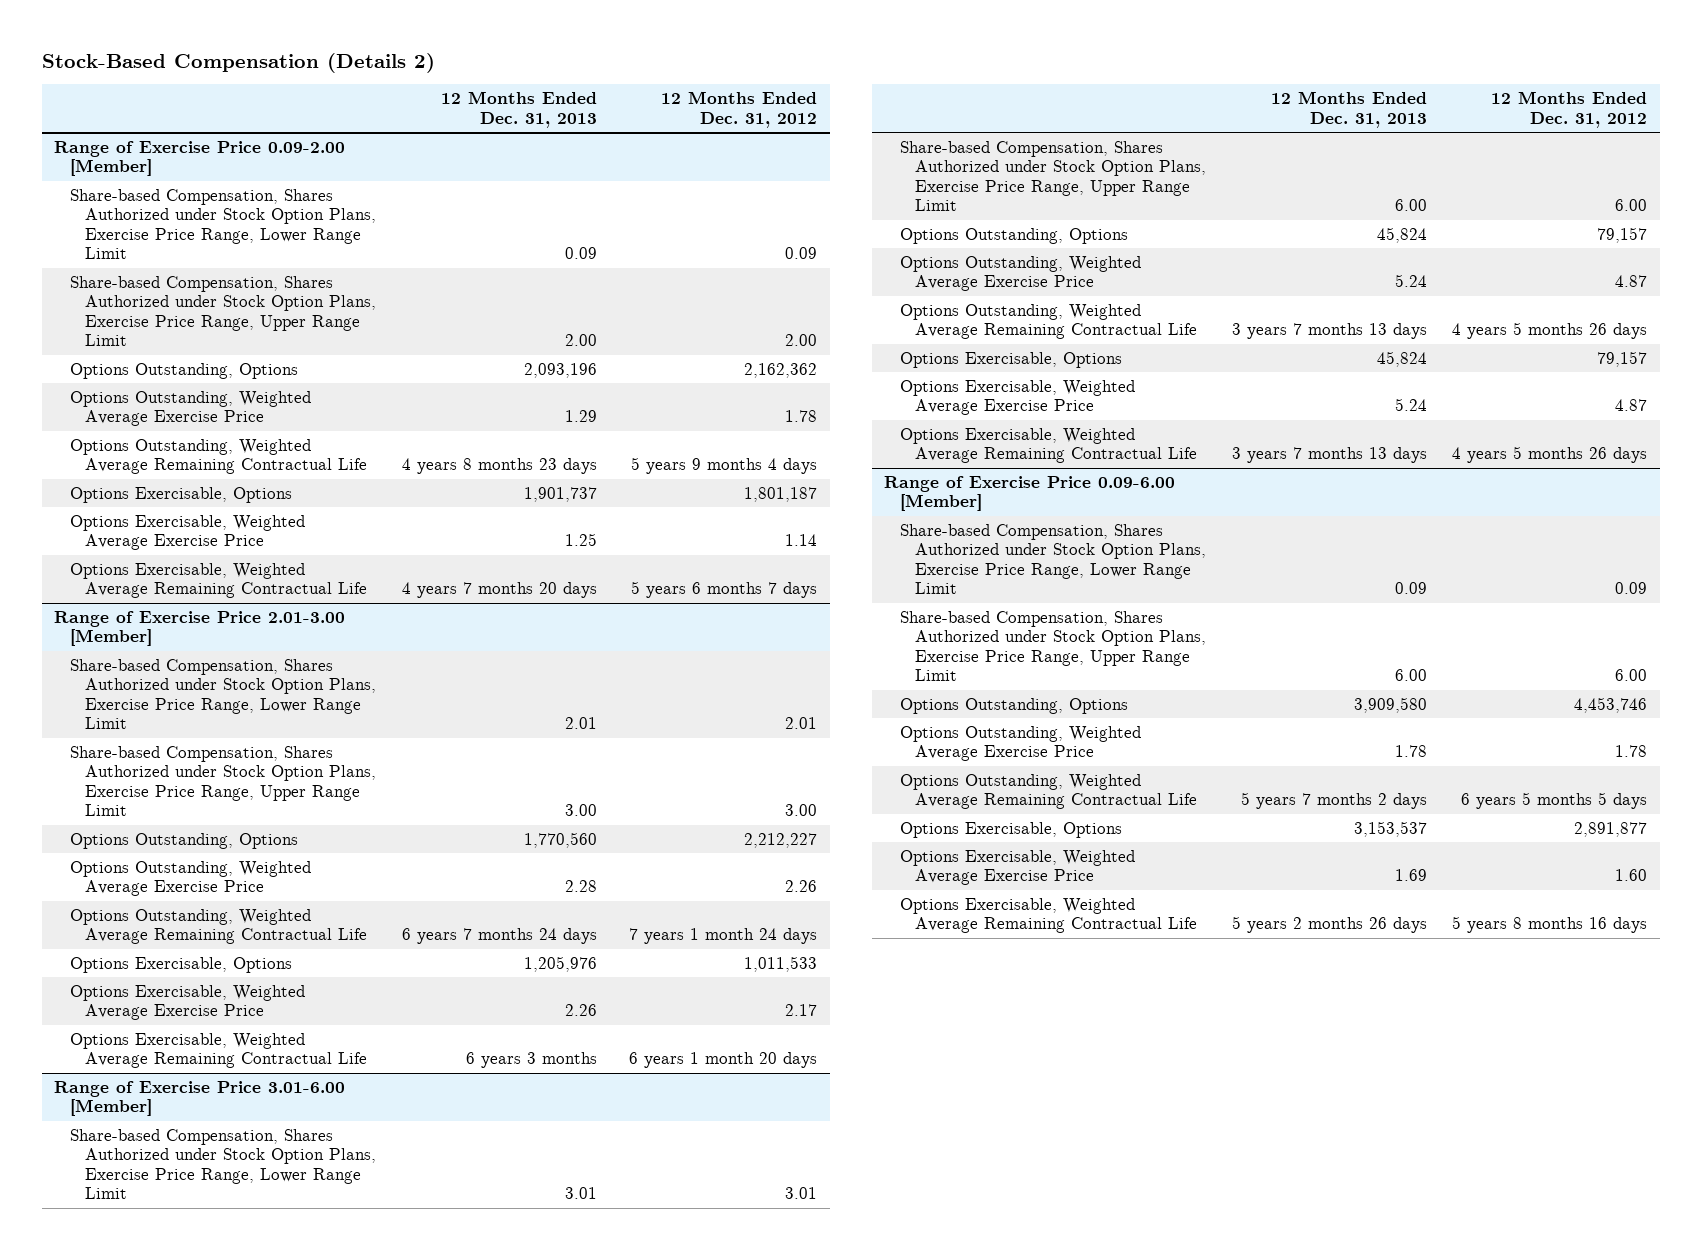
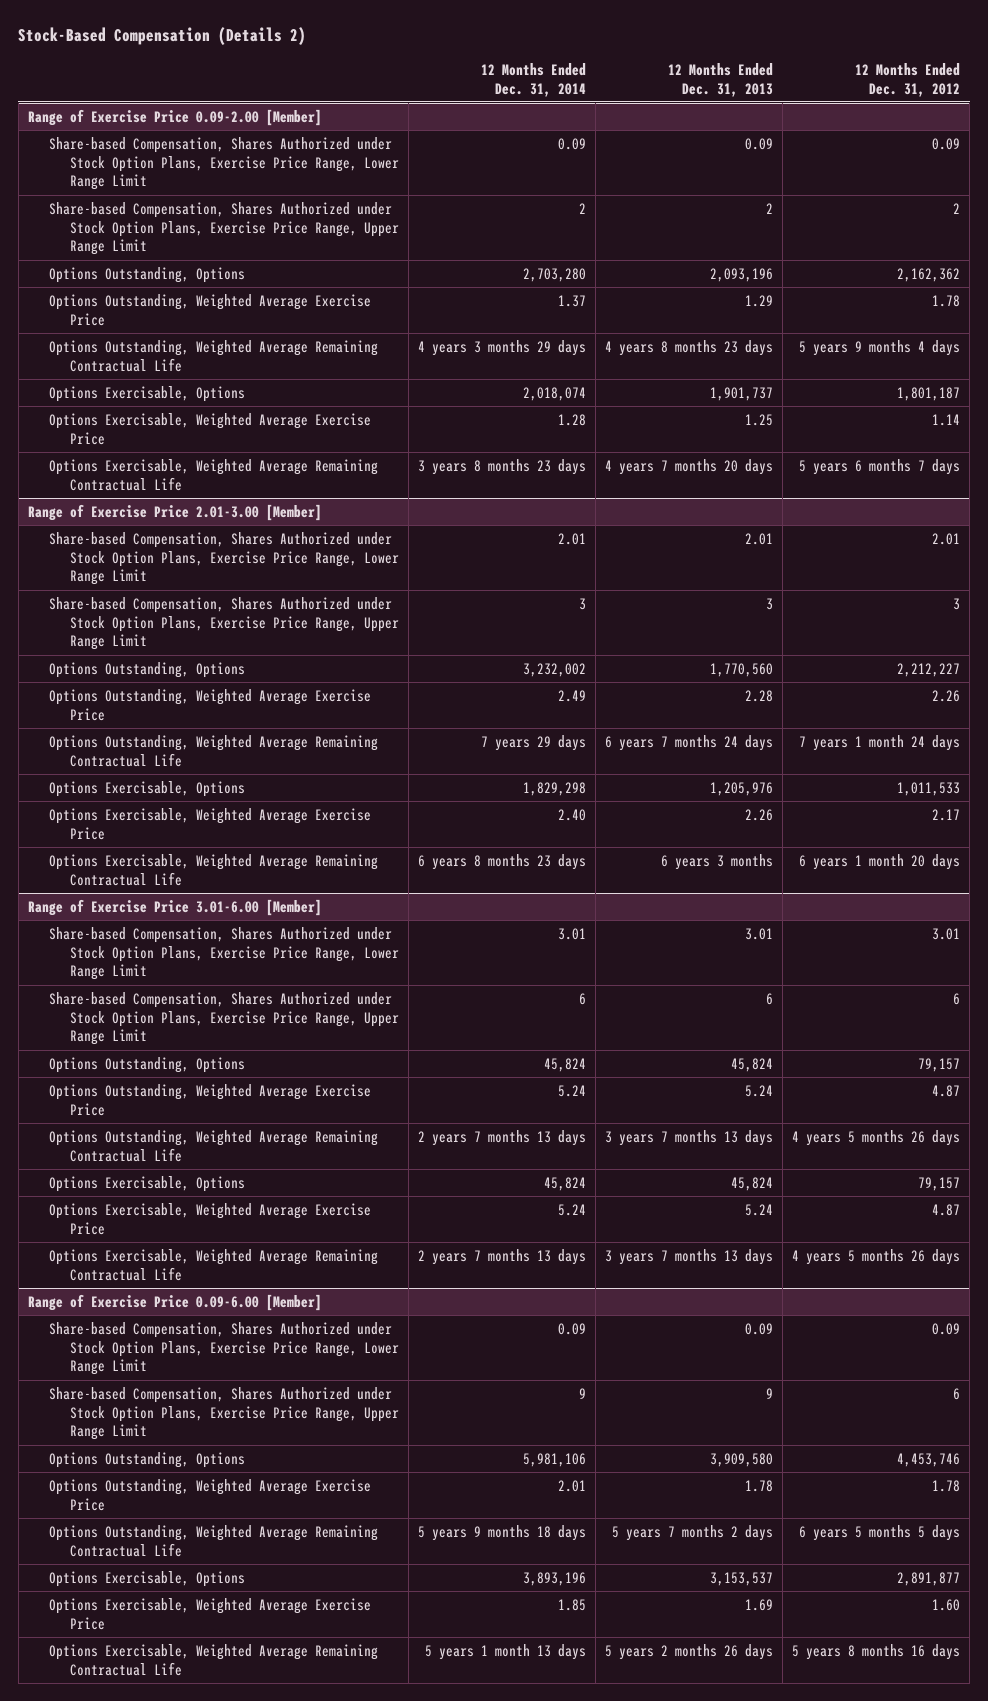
- | 12 Months Ended Dec. 31, 2013 | 12 Months Ended Dec. 31, 2012
+ | 12 Months Ended Dec. 31, 2014 | 12 Months Ended Dec. 31, 2013 | 12 Months Ended Dec. 31, 2012
@ Range of Exercise Price 0.09-2.00 [Member]
- Share-based Compensation, Shares Authorized under Stock Option Plans, Exercise Price Range, Upper Range Limit | 2.00 | 2.00
+ Share-based Compensation, Shares Authorized under Stock Option Plans, Exercise Price Range, Upper Range Limit | 2 | 2 | 2
@ Range of Exercise Price 2.01-3.00 [Member]
- Share-based Compensation, Shares Authorized under Stock Option Plans, Exercise Price Range, Upper Range Limit | 3.00 | 3.00
+ Share-based Compensation, Shares Authorized under Stock Option Plans, Exercise Price Range, Upper Range Limit | 3 | 3 | 3
@ Range of Exercise Price 3.01-6.00 [Member]
- Share-based Compensation, Shares Authorized under Stock Option Plans, Exercise Price Range, Upper Range Limit | 6.00 | 6.00
+ Share-based Compensation, Shares Authorized under Stock Option Plans, Exercise Price Range, Upper Range Limit | 6 | 6 | 6
@ Range of Exercise Price 0.09-6.00 [Member]
- Share-based Compensation, Shares Authorized under Stock Option Plans, Exercise Price Range, Upper Range Limit | 6.00 | 6.00
+ Share-based Compensation, Shares Authorized under Stock Option Plans, Exercise Price Range, Upper Range Limit | 9 | 9 | 6

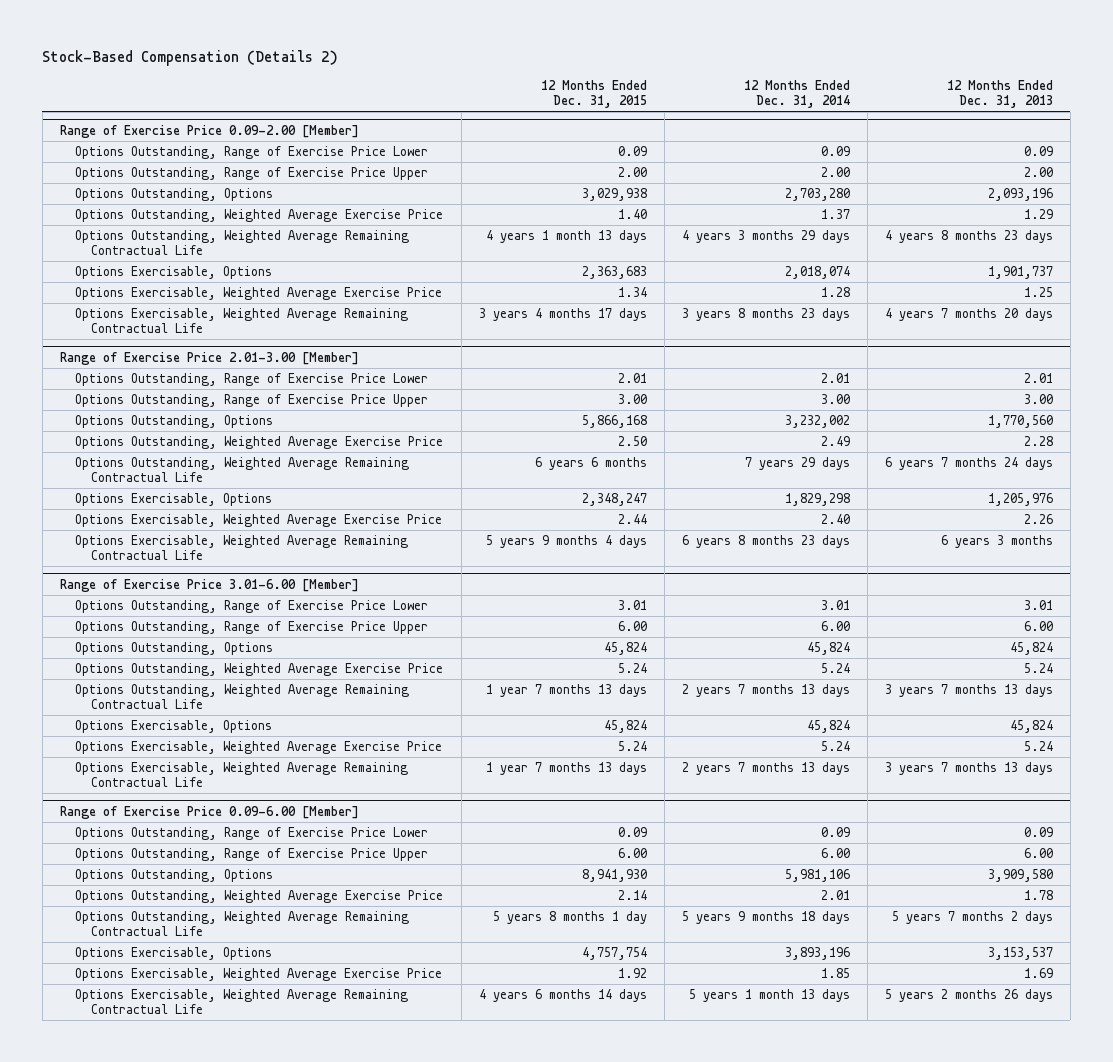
- | 12 Months Ended Dec. 31, 2014 | 12 Months Ended Dec. 31, 2013 | 12 Months Ended Dec. 31, 2012
+ | 12 Months Ended Dec. 31, 2015 | 12 Months Ended Dec. 31, 2014 | 12 Months Ended Dec. 31, 2013
@ Range of Exercise Price 0.09-2.00 [Member]
- Share-based Compensation, Shares Authorized under Stock Option Plans, Exercise Price Range, Lower Range Limit | 0.09 | 0.09 | 0.09
- Share-based Compensation, Shares Authorized under Stock Option Plans, Exercise Price Range, Upper Range Limit | 2 | 2 | 2
+ Options Outstanding, Range of Exercise Price Lower | 0.09 | 0.09 | 0.09
+ Options Outstanding, Range of Exercise Price Upper | 2.00 | 2.00 | 2.00
@ Range of Exercise Price 2.01-3.00 [Member]
- Share-based Compensation, Shares Authorized under Stock Option Plans, Exercise Price Range, Lower Range Limit | 2.01 | 2.01 | 2.01
- Share-based Compensation, Shares Authorized under Stock Option Plans, Exercise Price Range, Upper Range Limit | 3 | 3 | 3
+ Options Outstanding, Range of Exercise Price Lower | 2.01 | 2.01 | 2.01
+ Options Outstanding, Range of Exercise Price Upper | 3.00 | 3.00 | 3.00
@ Range of Exercise Price 3.01-6.00 [Member]
- Share-based Compensation, Shares Authorized under Stock Option Plans, Exercise Price Range, Lower Range Limit | 3.01 | 3.01 | 3.01
- Share-based Compensation, Shares Authorized under Stock Option Plans, Exercise Price Range, Upper Range Limit | 6 | 6 | 6
+ Options Outstanding, Range of Exercise Price Lower | 3.01 | 3.01 | 3.01
+ Options Outstanding, Range of Exercise Price Upper | 6.00 | 6.00 | 6.00
@ Range of Exercise Price 0.09-6.00 [Member]
- Share-based Compensation, Shares Authorized under Stock Option Plans, Exercise Price Range, Lower Range Limit | 0.09 | 0.09 | 0.09
- Share-based Compensation, Shares Authorized under Stock Option Plans, Exercise Price Range, Upper Range Limit | 9 | 9 | 6
+ Options Outstanding, Range of Exercise Price Lower | 0.09 | 0.09 | 0.09
+ Options Outstanding, Range of Exercise Price Upper | 6.00 | 6.00 | 6.00

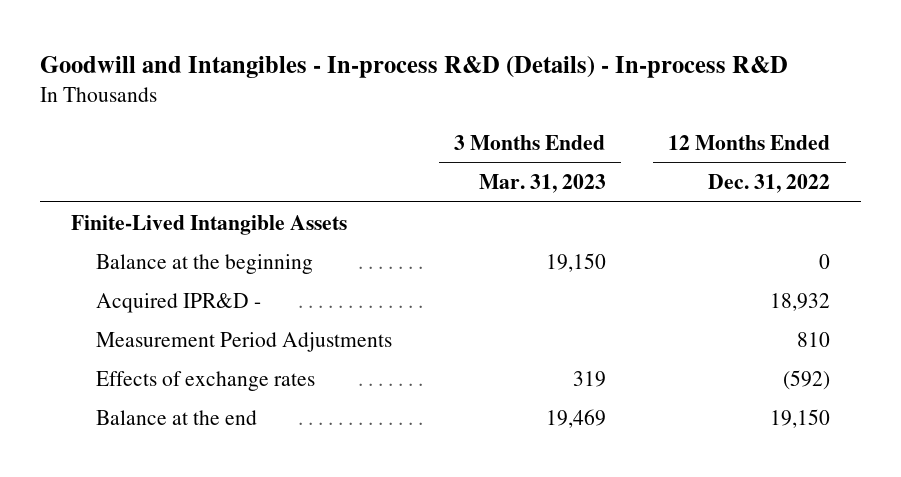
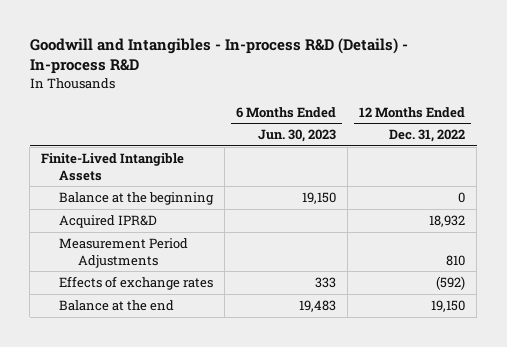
- | 3 Months Ended Mar. 31, 2023 | 12 Months Ended Dec. 31, 2022
+ | 6 Months Ended Jun. 30, 2023 | 12 Months Ended Dec. 31, 2022
- Acquired IPR&D - | | 18,932
+ Acquired IPR&D | | 18,932

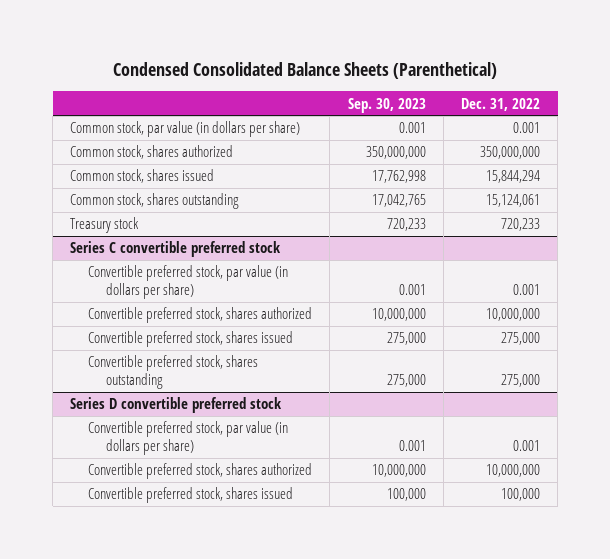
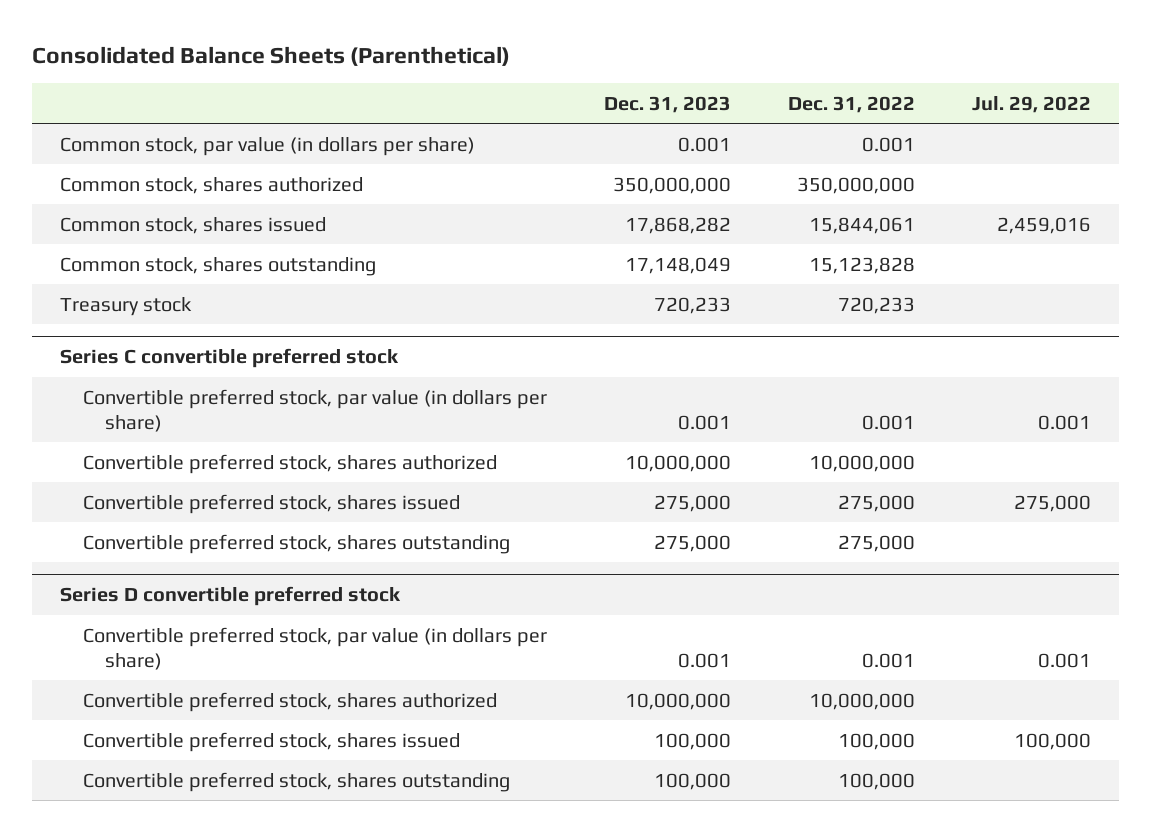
- Condensed Consolidated Balance Sheets (Parenthetical)
+ Consolidated Balance Sheets (Parenthetical)
- | Sep. 30, 2023 | Dec. 31, 2022
+ | Dec. 31, 2023 | Dec. 31, 2022 | Jul. 29, 2022
- Common stock, shares issued | 17,762,998 | 15,844,294
- Common stock, shares outstanding | 17,042,765 | 15,124,061
+ Common stock, shares issued | 17,868,282 | 15,844,061 | 2,459,016
+ Common stock, shares outstanding | 17,148,049 | 15,123,828 |
@ Series D convertible preferred stock
+ Convertible preferred stock, shares outstanding | 100,000 | 100,000 |

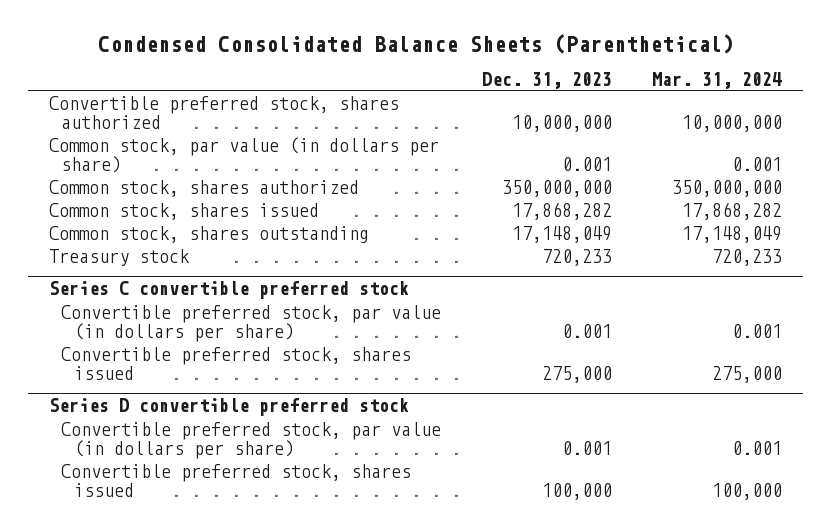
- Consolidated Balance Sheets (Parenthetical)
+ Condensed Consolidated Balance Sheets (Parenthetical)
- | Dec. 31, 2023 | Dec. 31, 2022 | Jul. 29, 2022
+ | Dec. 31, 2023 | Mar. 31, 2024
+ Convertible preferred stock, shares authorized | 10,000,000 | 10,000,000
@ Series C convertible preferred stock
- Convertible preferred stock, shares authorized | 10,000,000 | 10,000,000 |
- Convertible preferred stock, shares outstanding | 275,000 | 275,000 |
@ Series D convertible preferred stock
- Convertible preferred stock, shares authorized | 10,000,000 | 10,000,000 |
- Convertible preferred stock, shares outstanding | 100,000 | 100,000 |

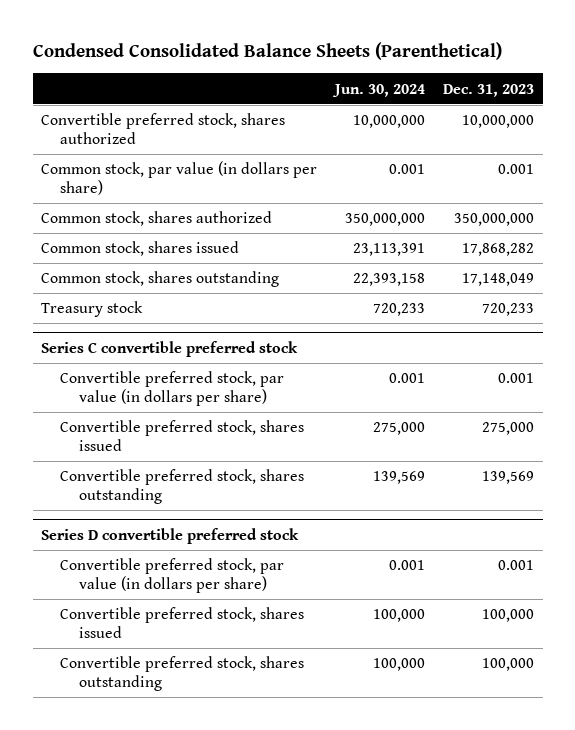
- | Dec. 31, 2023 | Mar. 31, 2024
+ | Jun. 30, 2024 | Dec. 31, 2023
@ Series C convertible preferred stock
+ Convertible preferred stock, shares outstanding | 139,569 | 139,569
@ Series D convertible preferred stock
+ Convertible preferred stock, shares outstanding | 100,000 | 100,000

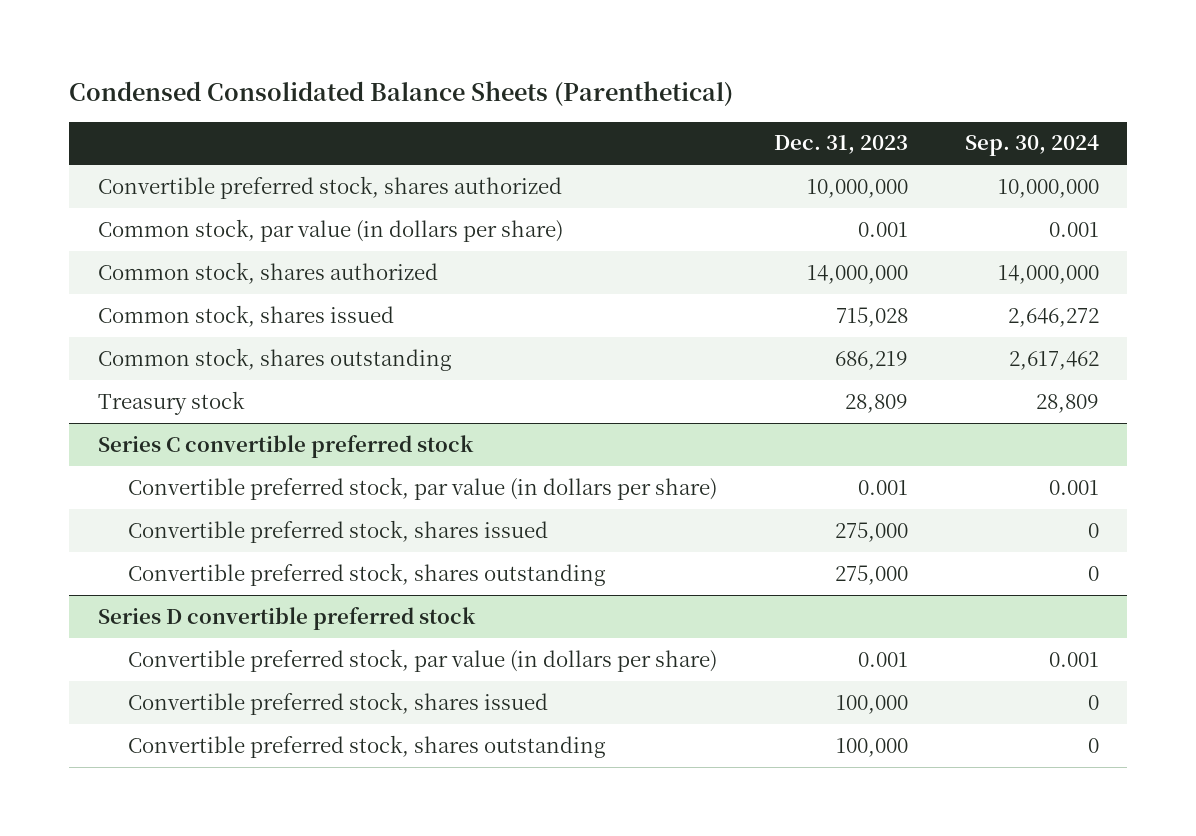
- | Jun. 30, 2024 | Dec. 31, 2023
+ | Dec. 31, 2023 | Sep. 30, 2024
- Common stock, shares authorized | 350,000,000 | 350,000,000
- Common stock, shares issued | 23,113,391 | 17,868,282
- Common stock, shares outstanding | 22,393,158 | 17,148,049
- Treasury stock | 720,233 | 720,233
+ Common stock, shares authorized | 14,000,000 | 14,000,000
+ Common stock, shares issued | 715,028 | 2,646,272
+ Common stock, shares outstanding | 686,219 | 2,617,462
+ Treasury stock | 28,809 | 28,809
@ Series C convertible preferred stock
- Convertible preferred stock, shares outstanding | 139,569 | 139,569
+ Convertible preferred stock, shares outstanding | 275,000 | 0

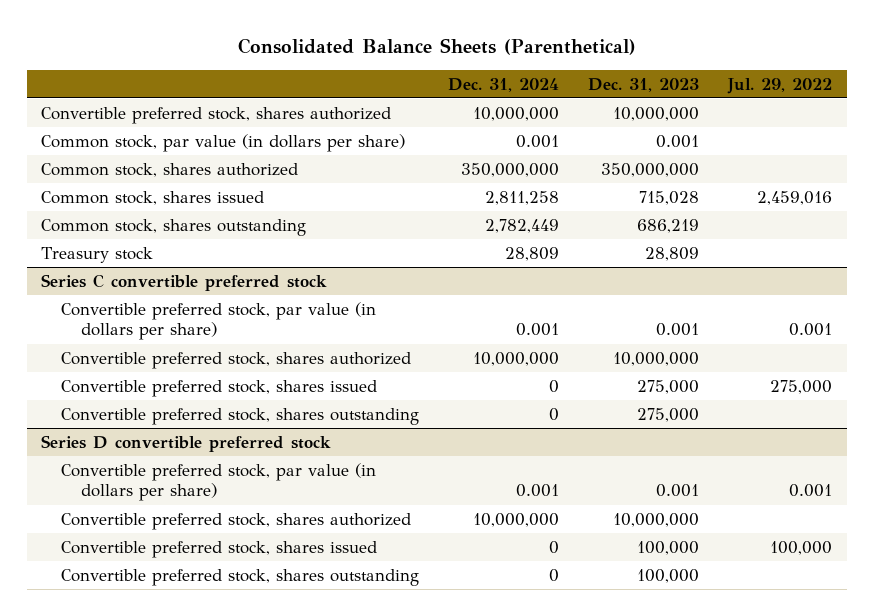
- Condensed Consolidated Balance Sheets (Parenthetical)
+ Consolidated Balance Sheets (Parenthetical)
- | Dec. 31, 2023 | Sep. 30, 2024
+ | Dec. 31, 2024 | Dec. 31, 2023 | Jul. 29, 2022
- Common stock, shares authorized | 14,000,000 | 14,000,000
+ Common stock, shares authorized | 350,000,000 | 350,000,000 |
@ Series C convertible preferred stock
+ Convertible preferred stock, shares authorized | 10,000,000 | 10,000,000 |
@ Series D convertible preferred stock
+ Convertible preferred stock, shares authorized | 10,000,000 | 10,000,000 |

